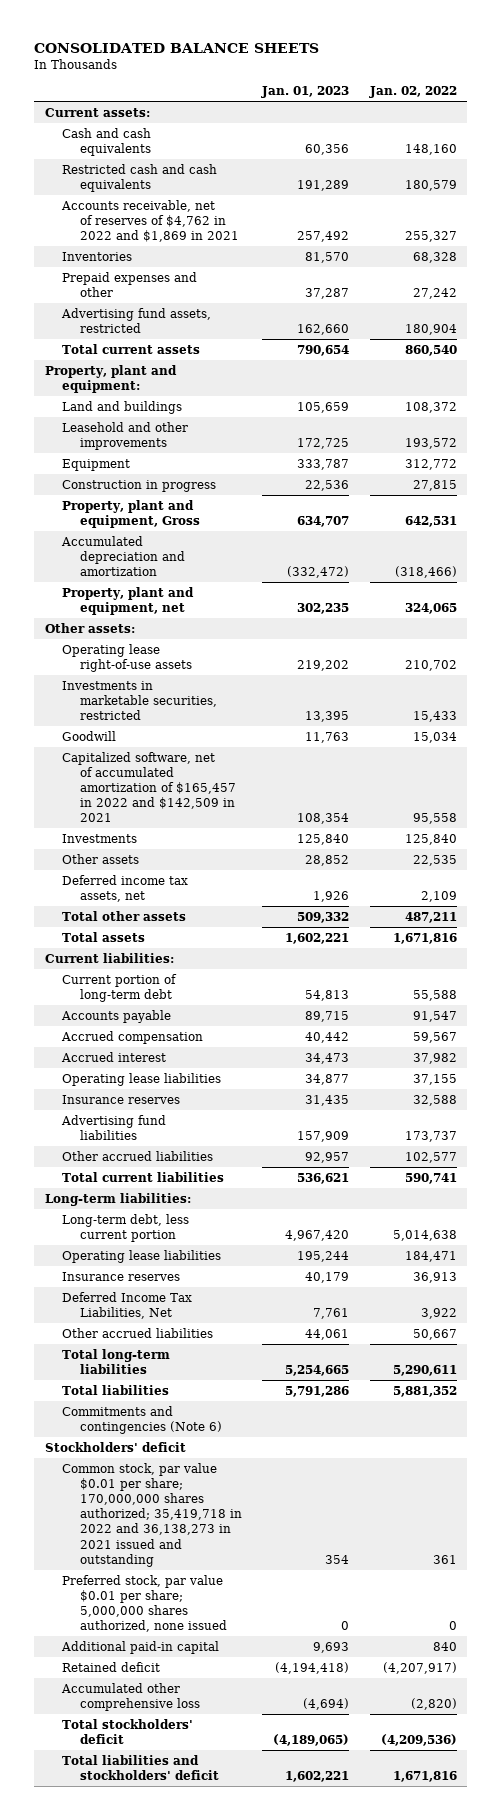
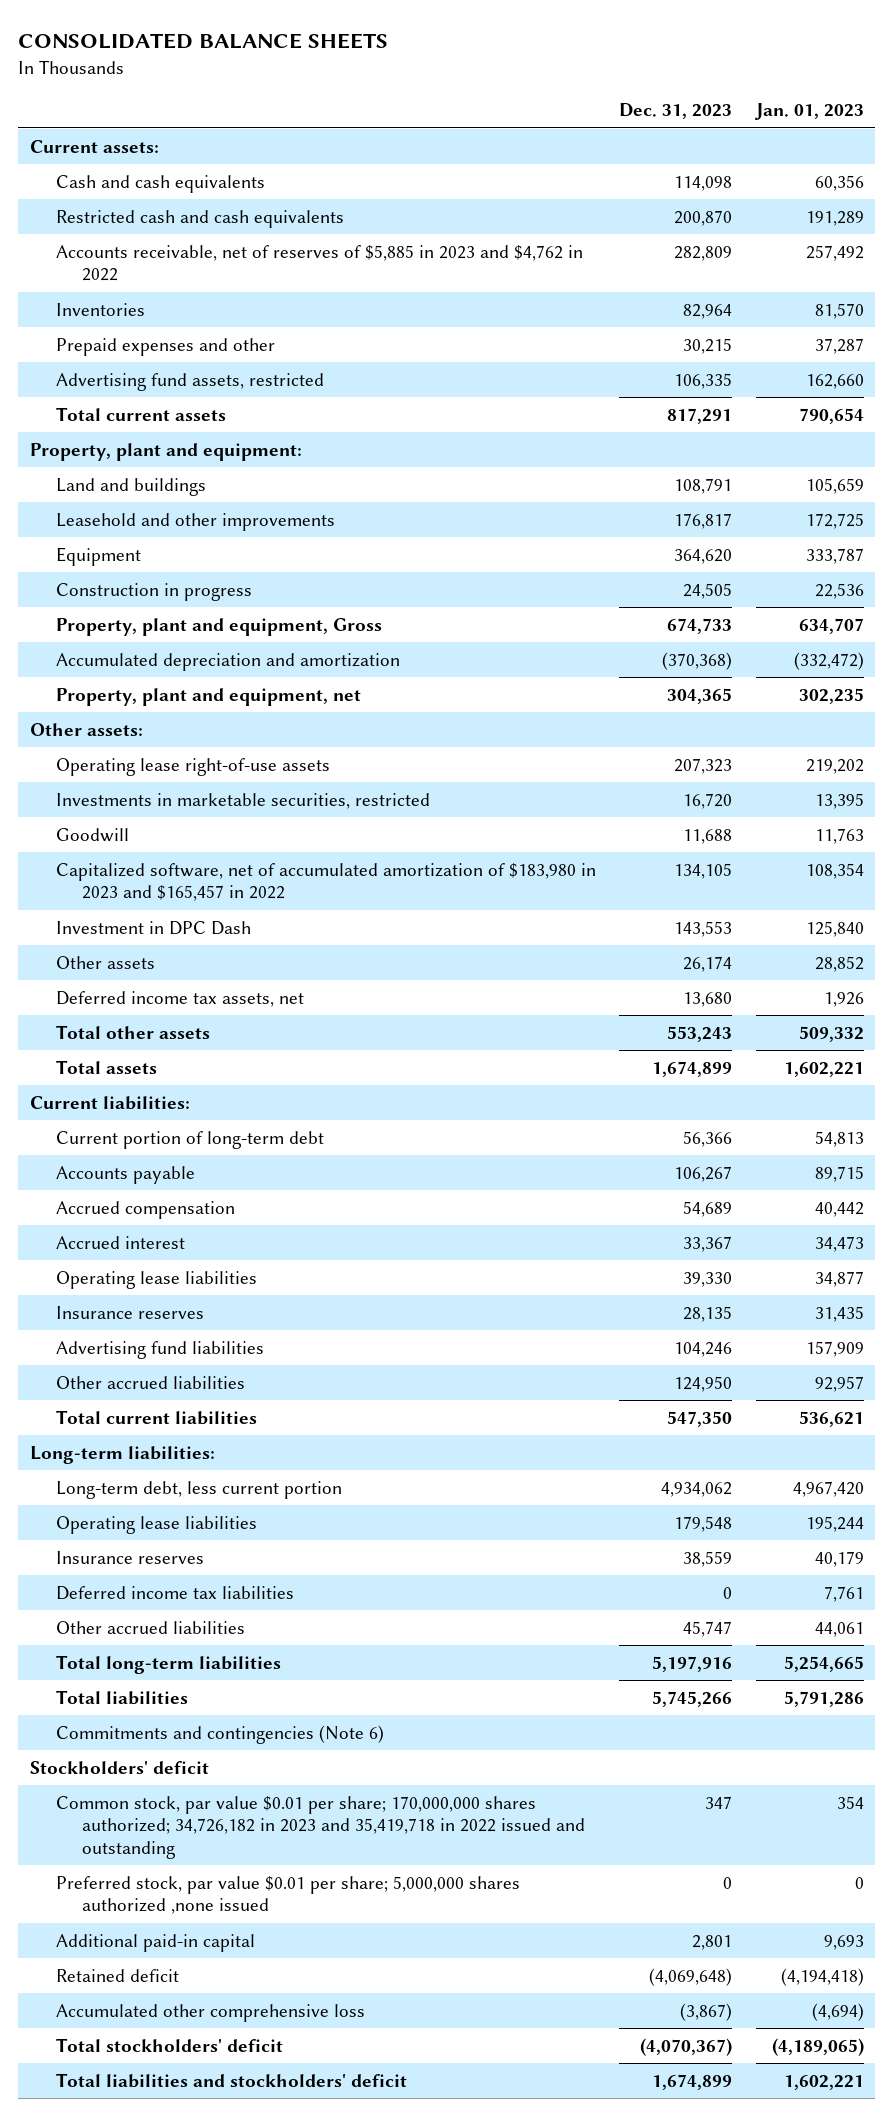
- | Jan. 01, 2023 | Jan. 02, 2022
+ | Dec. 31, 2023 | Jan. 01, 2023
- Accounts receivable, net of reserves of $4,762 in 2022 and $1,869 in 2021 | 257,492 | 255,327
+ Accounts receivable, net of reserves of $5,885 in 2023 and $4,762 in 2022 | 282,809 | 257,492
- Capitalized software, net of accumulated amortization of $165,457 in 2022 and $142,509 in 2021 | 108,354 | 95,558
- Investments | 125,840 | 125,840
+ Capitalized software, net of accumulated amortization of $183,980 in 2023 and $165,457 in 2022 | 134,105 | 108,354
+ Investment in DPC Dash | 143,553 | 125,840
- Deferred Income Tax Liabilities, Net | 7,761 | 3,922
+ Deferred income tax liabilities | 0 | 7,761
- Common stock, par value $0.01 per share; 170,000,000 shares authorized; 35,419,718 in 2022 and 36,138,273 in 2021 issued and outstanding | 354 | 361
- Preferred stock, par value $0.01 per share; 5,000,000 shares authorized, none issued | 0 | 0
+ Common stock, par value $0.01 per share; 170,000,000 shares authorized; 34,726,182 in 2023 and 35,419,718 in 2022 issued and outstanding | 347 | 354
+ Preferred stock, par value $0.01 per share; 5,000,000 shares authorized ,none issued | 0 | 0

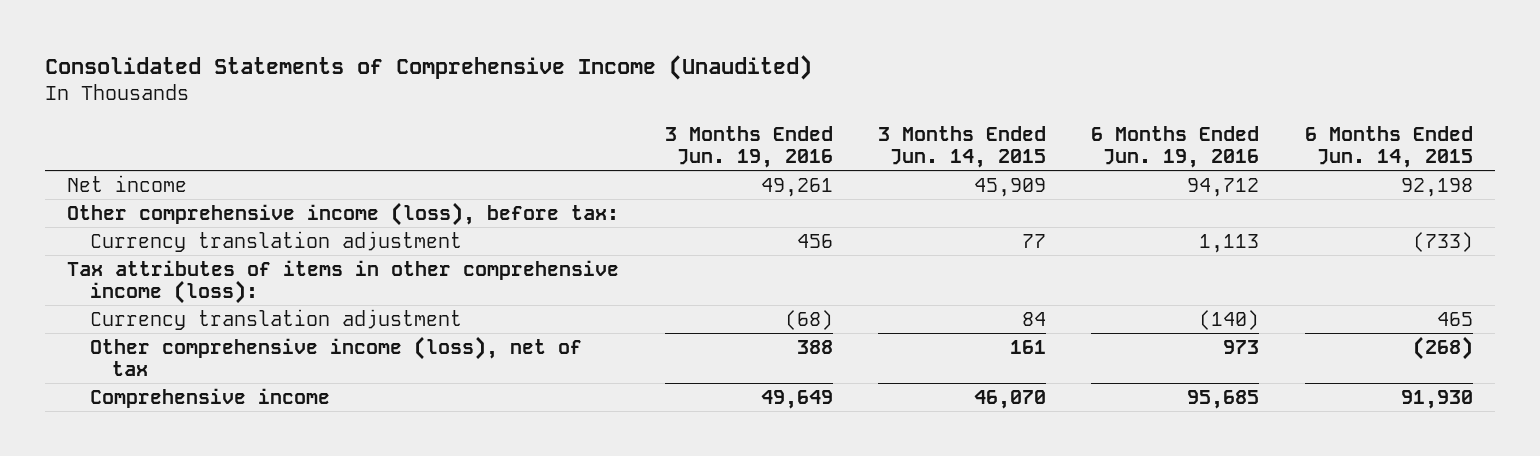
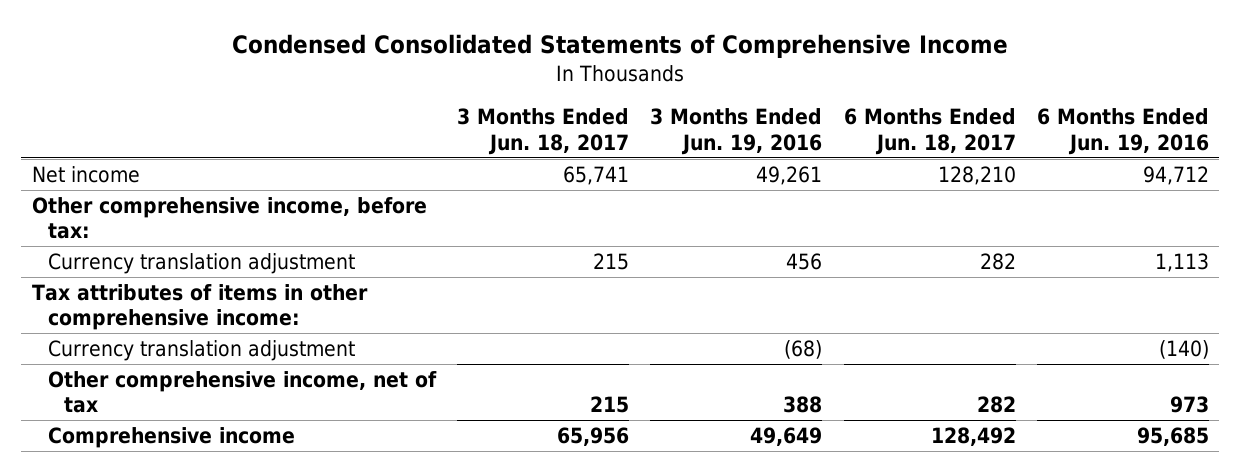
- Consolidated Statements of Comprehensive Income (Unaudited)
+ Condensed Consolidated Statements of Comprehensive Income
- | 3 Months Ended Jun. 19, 2016 | 3 Months Ended Jun. 14, 2015 | 6 Months Ended Jun. 19, 2016 | 6 Months Ended Jun. 14, 2015
+ | 3 Months Ended Jun. 18, 2017 | 3 Months Ended Jun. 19, 2016 | 6 Months Ended Jun. 18, 2017 | 6 Months Ended Jun. 19, 2016
- Other comprehensive income (loss), before tax:
+ Other comprehensive income, before tax:
- Tax attributes of items in other comprehensive income (loss):
+ Tax attributes of items in other comprehensive income:
- Other comprehensive income (loss), net of tax | 388 | 161 | 973 | (268)
+ Other comprehensive income, net of tax | 215 | 388 | 282 | 973

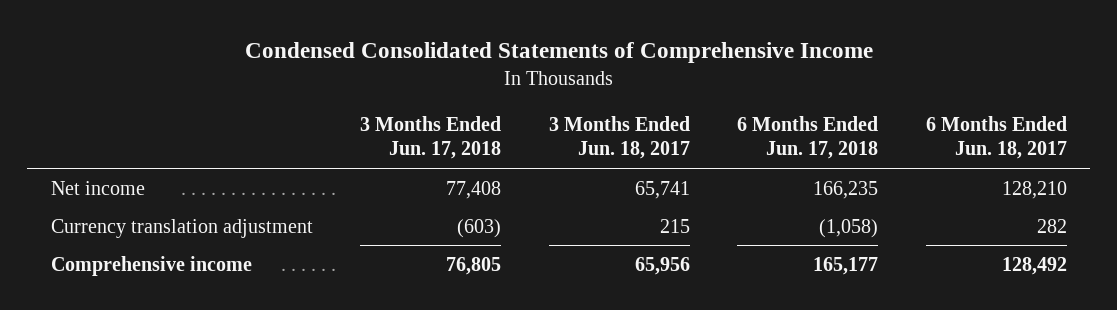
- | 3 Months Ended Jun. 18, 2017 | 3 Months Ended Jun. 19, 2016 | 6 Months Ended Jun. 18, 2017 | 6 Months Ended Jun. 19, 2016
+ | 3 Months Ended Jun. 17, 2018 | 3 Months Ended Jun. 18, 2017 | 6 Months Ended Jun. 17, 2018 | 6 Months Ended Jun. 18, 2017
- Other comprehensive income, before tax:
- Tax attributes of items in other comprehensive income:
- Currency translation adjustment | | (68) | | (140)
- Other comprehensive income, net of tax | 215 | 388 | 282 | 973

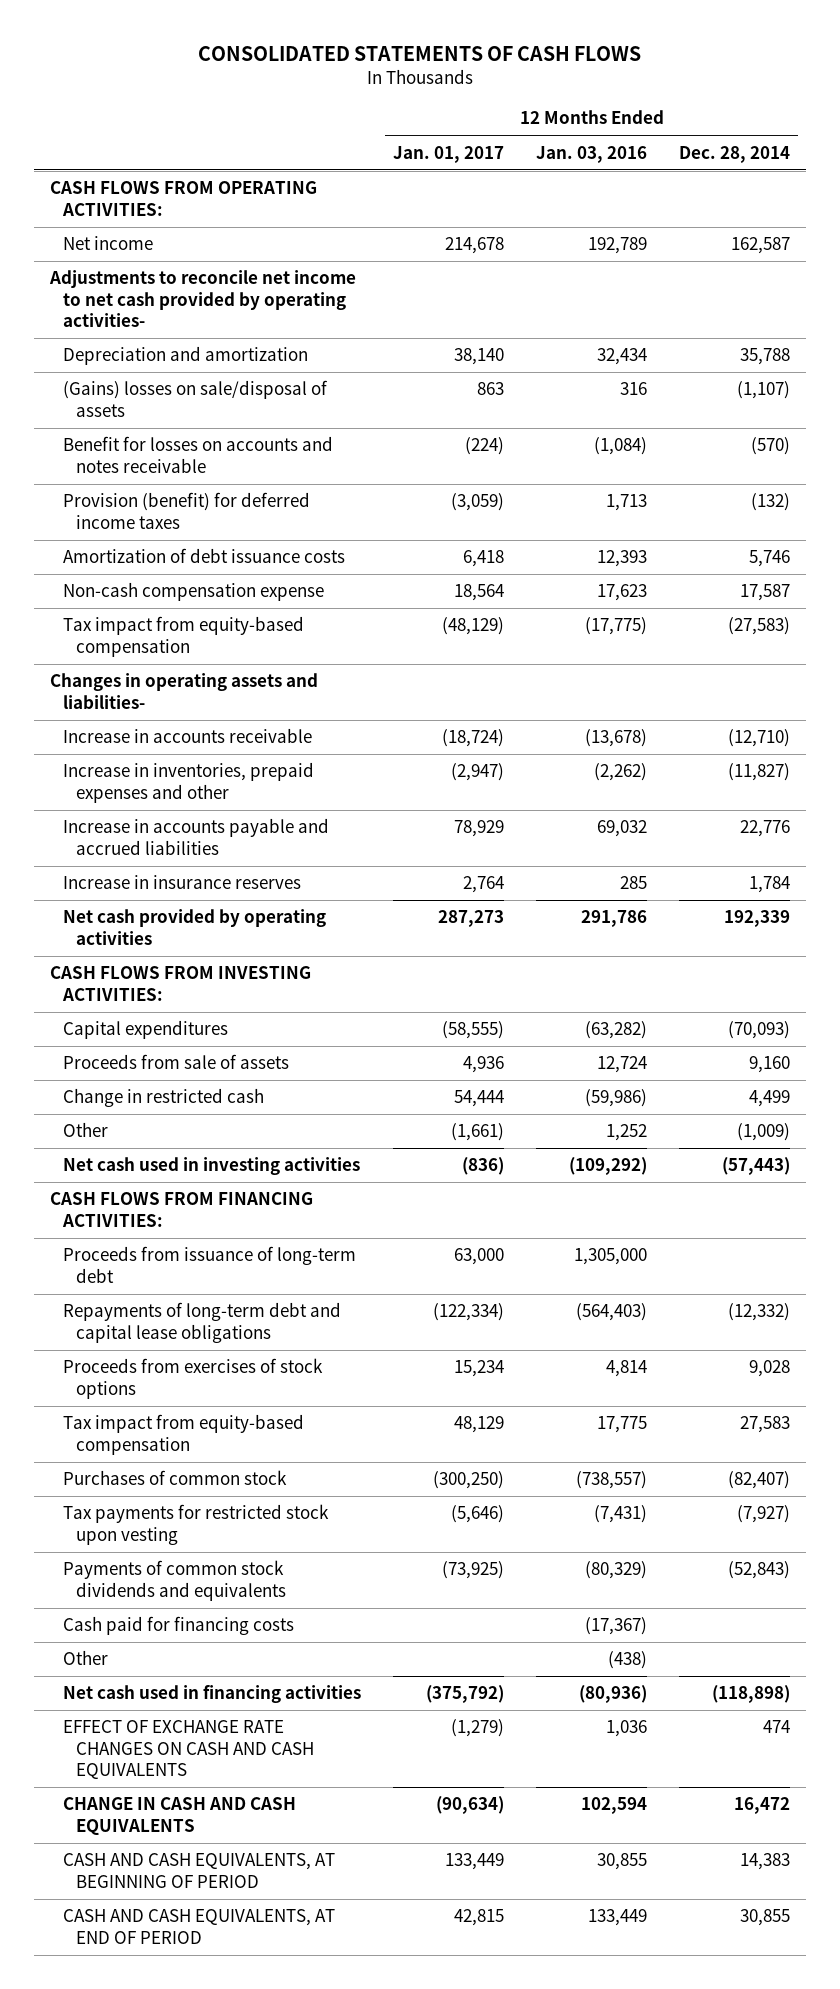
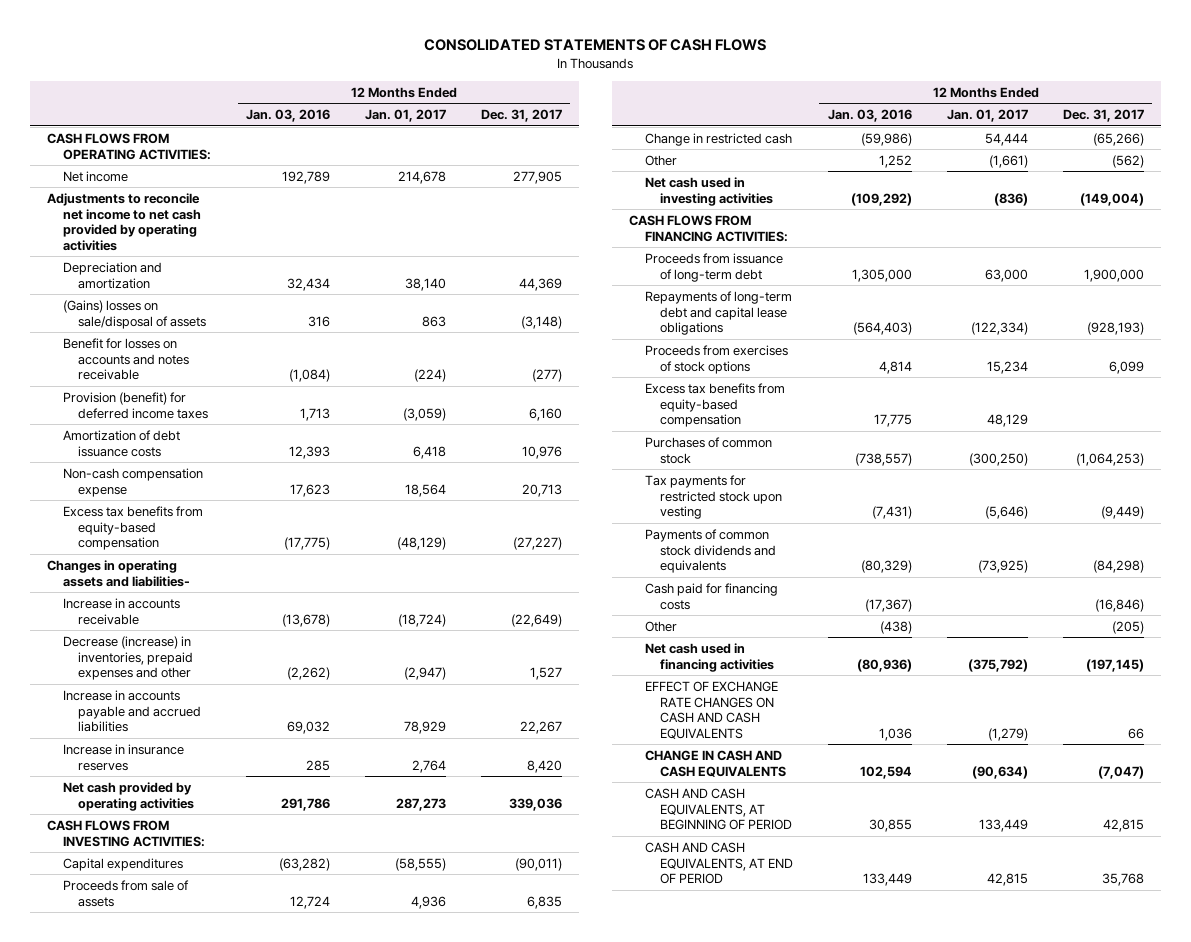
- | 12 Months Ended Jan. 01, 2017 | 12 Months Ended Jan. 03, 2016 | 12 Months Ended Dec. 28, 2014
+ | 12 Months Ended Jan. 03, 2016 | 12 Months Ended Jan. 01, 2017 | 12 Months Ended Dec. 31, 2017
- Adjustments to reconcile net income to net cash provided by operating activities-
+ Adjustments to reconcile net income to net cash provided by operating activities
- Tax impact from equity-based compensation | (48,129) | (17,775) | (27,583)
+ Excess tax benefits from equity-based compensation | (17,775) | (48,129) | (27,227)
- Increase in inventories, prepaid expenses and other | (2,947) | (2,262) | (11,827)
+ Decrease (increase) in inventories, prepaid expenses and other | (2,262) | (2,947) | 1,527
- Tax impact from equity-based compensation | 48,129 | 17,775 | 27,583
+ Excess tax benefits from equity-based compensation | 17,775 | 48,129 |

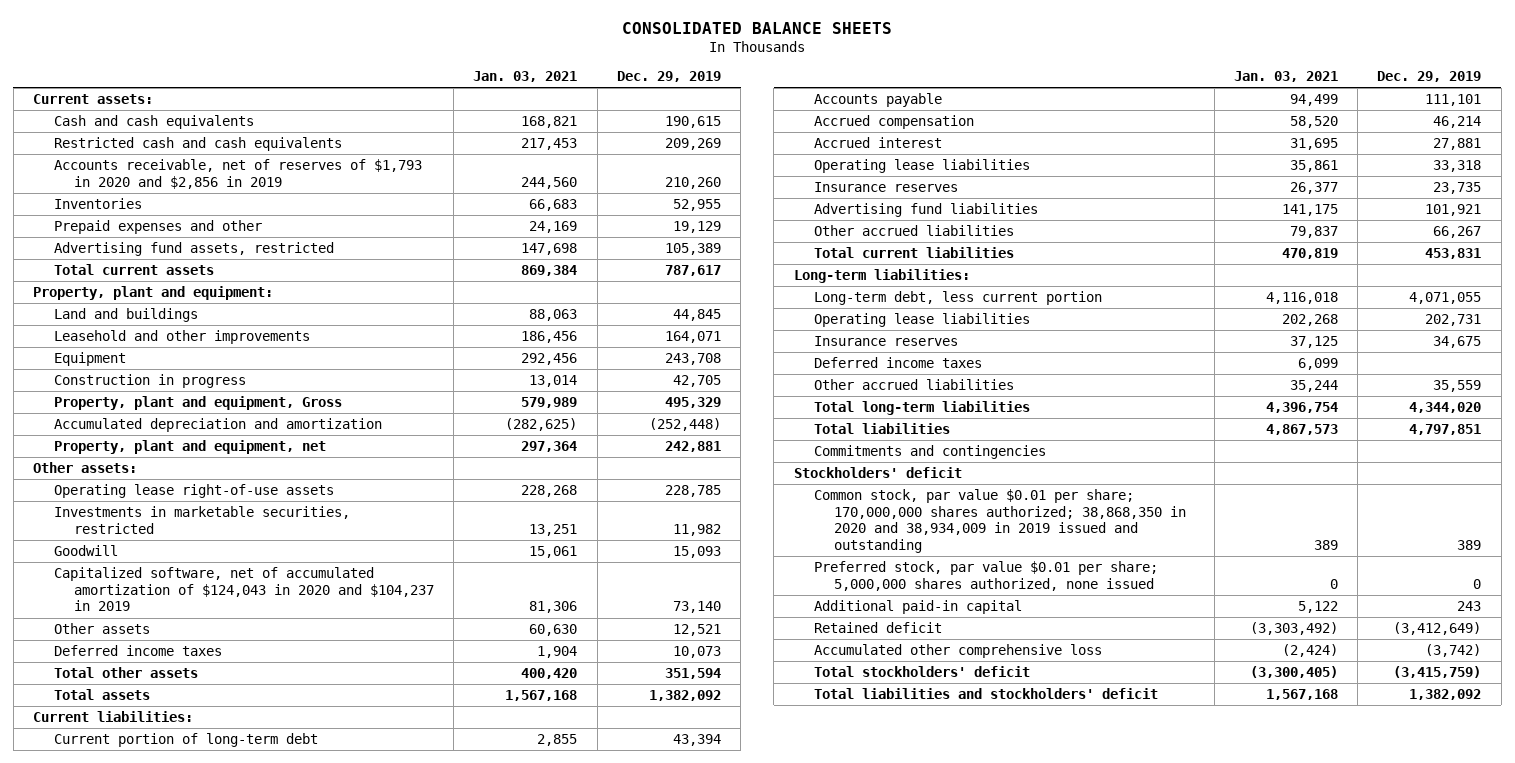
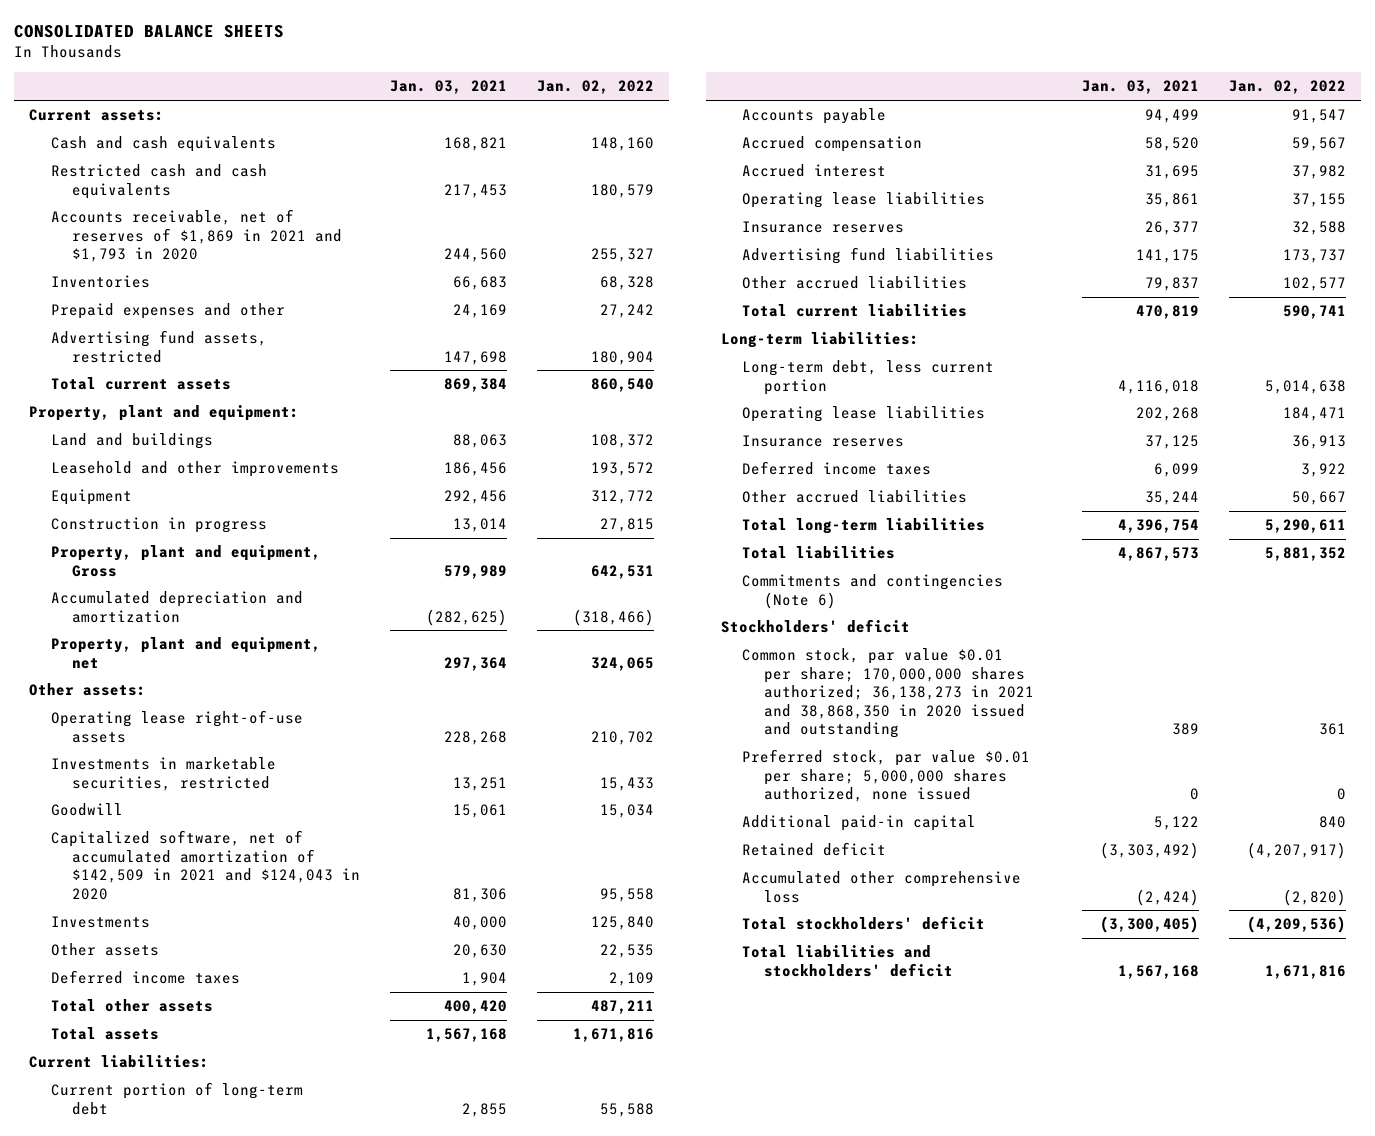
- | Jan. 03, 2021 | Dec. 29, 2019
+ | Jan. 03, 2021 | Jan. 02, 2022
- Accounts receivable, net of reserves of $1,793 in 2020 and $2,856 in 2019 | 244,560 | 210,260
+ Accounts receivable, net of reserves of $1,869 in 2021 and $1,793 in 2020 | 244,560 | 255,327
- Capitalized software, net of accumulated amortization of $124,043 in 2020 and $104,237 in 2019 | 81,306 | 73,140
- Other assets | 60,630 | 12,521
+ Capitalized software, net of accumulated amortization of $142,509 in 2021 and $124,043 in 2020 | 81,306 | 95,558
+ Investments | 40,000 | 125,840
+ Other assets | 20,630 | 22,535
- Commitments and contingencies
+ Commitments and contingencies (Note 6)
- Common stock, par value $0.01 per share; 170,000,000 shares authorized; 38,868,350 in 2020 and 38,934,009 in 2019 issued and outstanding | 389 | 389
+ Common stock, par value $0.01 per share; 170,000,000 shares authorized; 36,138,273 in 2021 and 38,868,350 in 2020 issued and outstanding | 389 | 361

